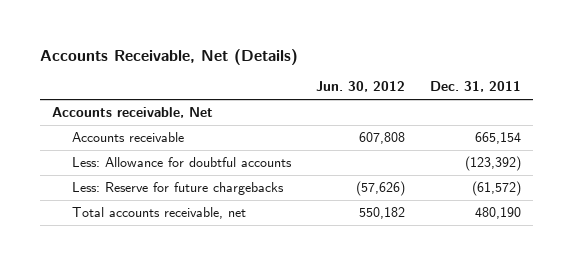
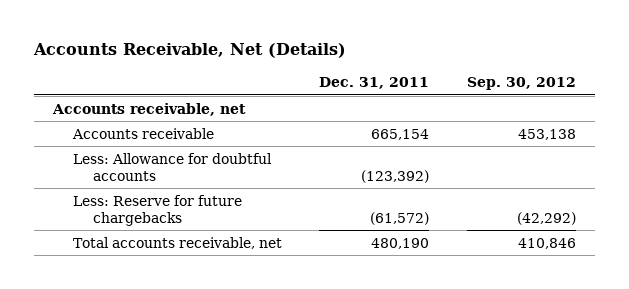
- | Jun. 30, 2012 | Dec. 31, 2011
+ | Dec. 31, 2011 | Sep. 30, 2012
- Accounts receivable, Net
+ Accounts receivable, net

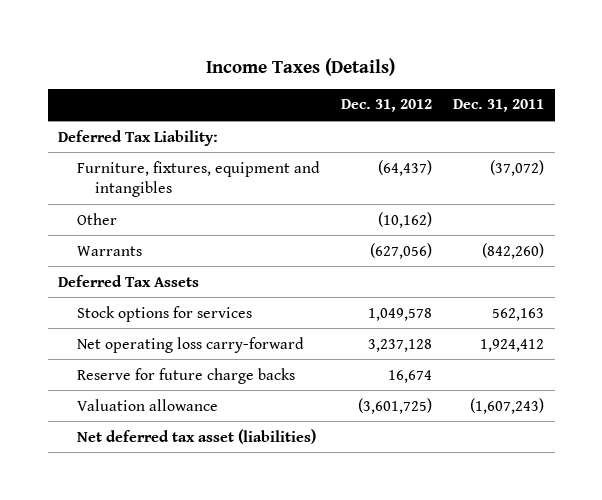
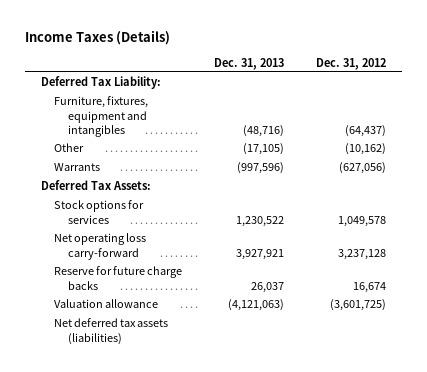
- | Dec. 31, 2012 | Dec. 31, 2011
+ | Dec. 31, 2013 | Dec. 31, 2012
- Deferred Tax Assets
+ Deferred Tax Assets:
- Net deferred tax asset (liabilities)
+ Net deferred tax assets (liabilities)

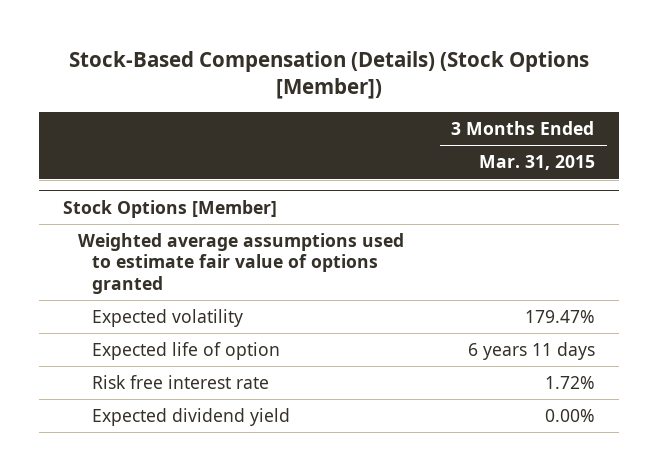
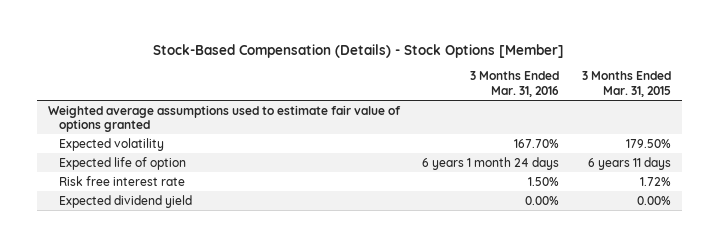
- Stock-Based Compensation (Details) (Stock Options [Member])
+ Stock-Based Compensation (Details) - Stock Options [Member]
- | 3 Months Ended Mar. 31, 2015
+ | 3 Months Ended Mar. 31, 2016 | 3 Months Ended Mar. 31, 2015
- Stock Options [Member]
- Expected volatility | 179.47%
+ Expected volatility | 167.70% | 179.50%

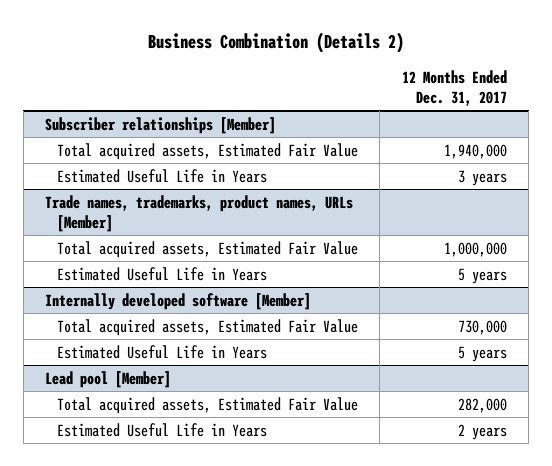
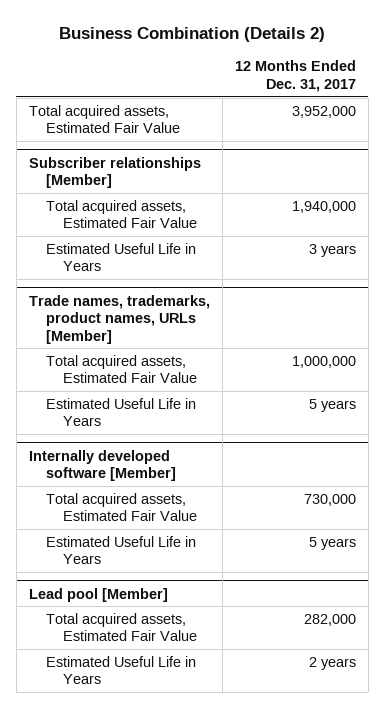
+ Total acquired assets, Estimated Fair Value | 3,952,000

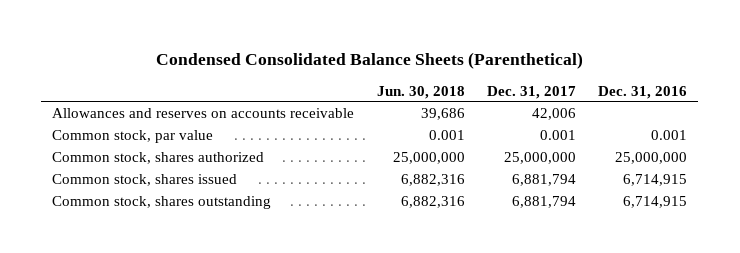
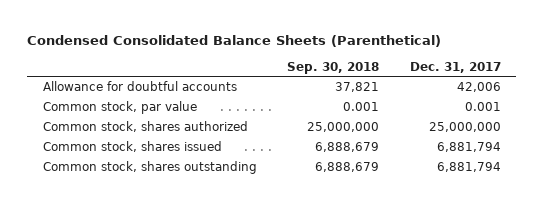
- | Jun. 30, 2018 | Dec. 31, 2017 | Dec. 31, 2016
+ | Sep. 30, 2018 | Dec. 31, 2017
- Allowances and reserves on accounts receivable | 39,686 | 42,006 |
+ Allowance for doubtful accounts | 37,821 | 42,006

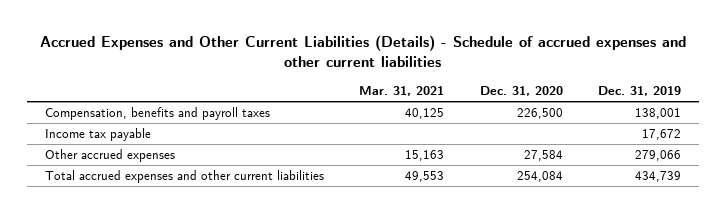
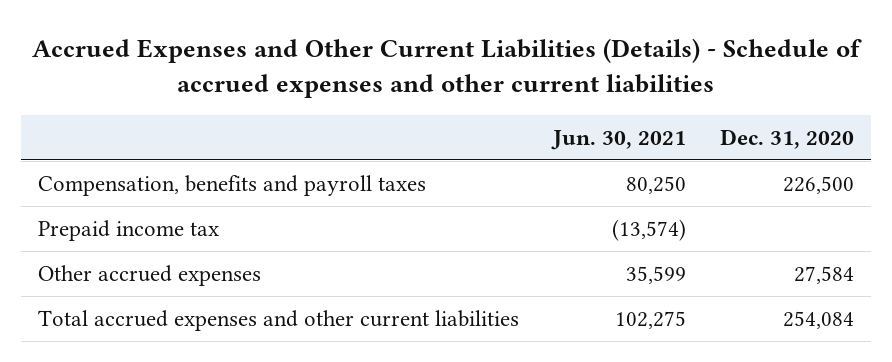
- | Mar. 31, 2021 | Dec. 31, 2020 | Dec. 31, 2019
+ | Jun. 30, 2021 | Dec. 31, 2020
- Income tax payable | | | 17,672
+ Prepaid income tax | (13,574) |

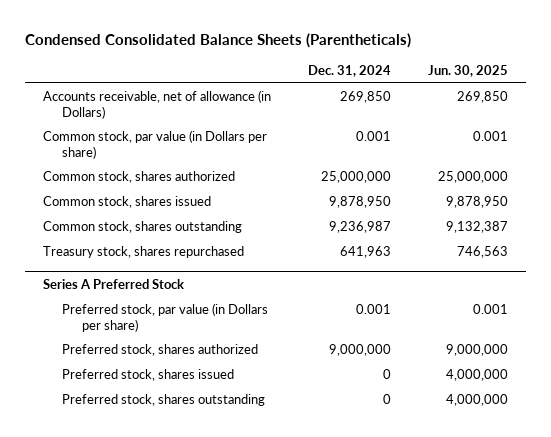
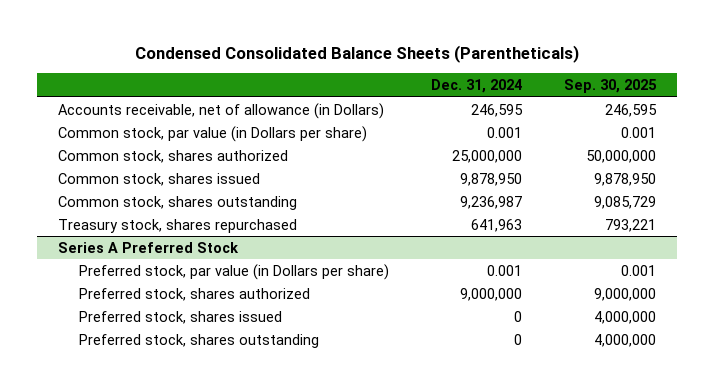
- | Dec. 31, 2024 | Jun. 30, 2025
+ | Dec. 31, 2024 | Sep. 30, 2025
- Accounts receivable, net of allowance (in Dollars) | 269,850 | 269,850
+ Accounts receivable, net of allowance (in Dollars) | 246,595 | 246,595

